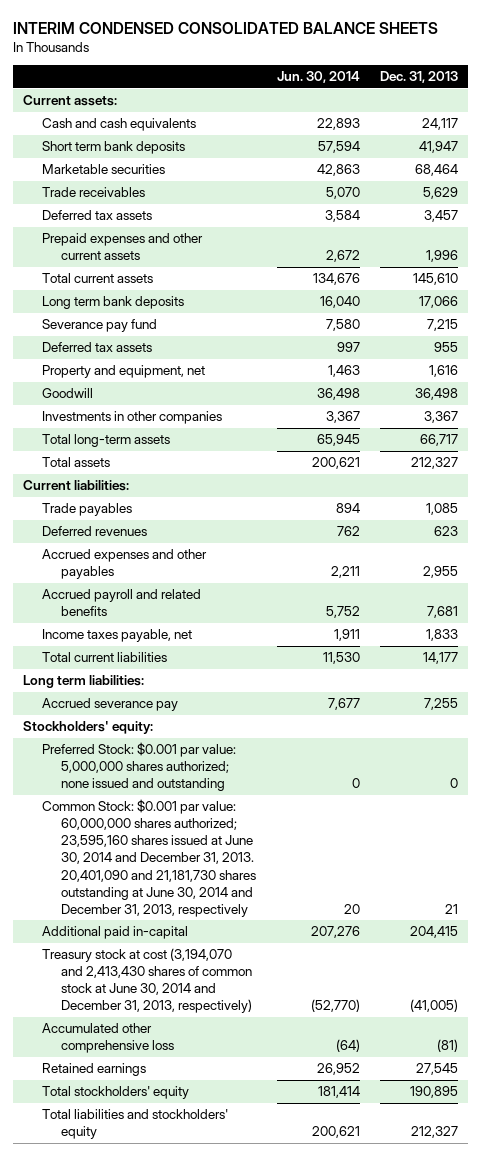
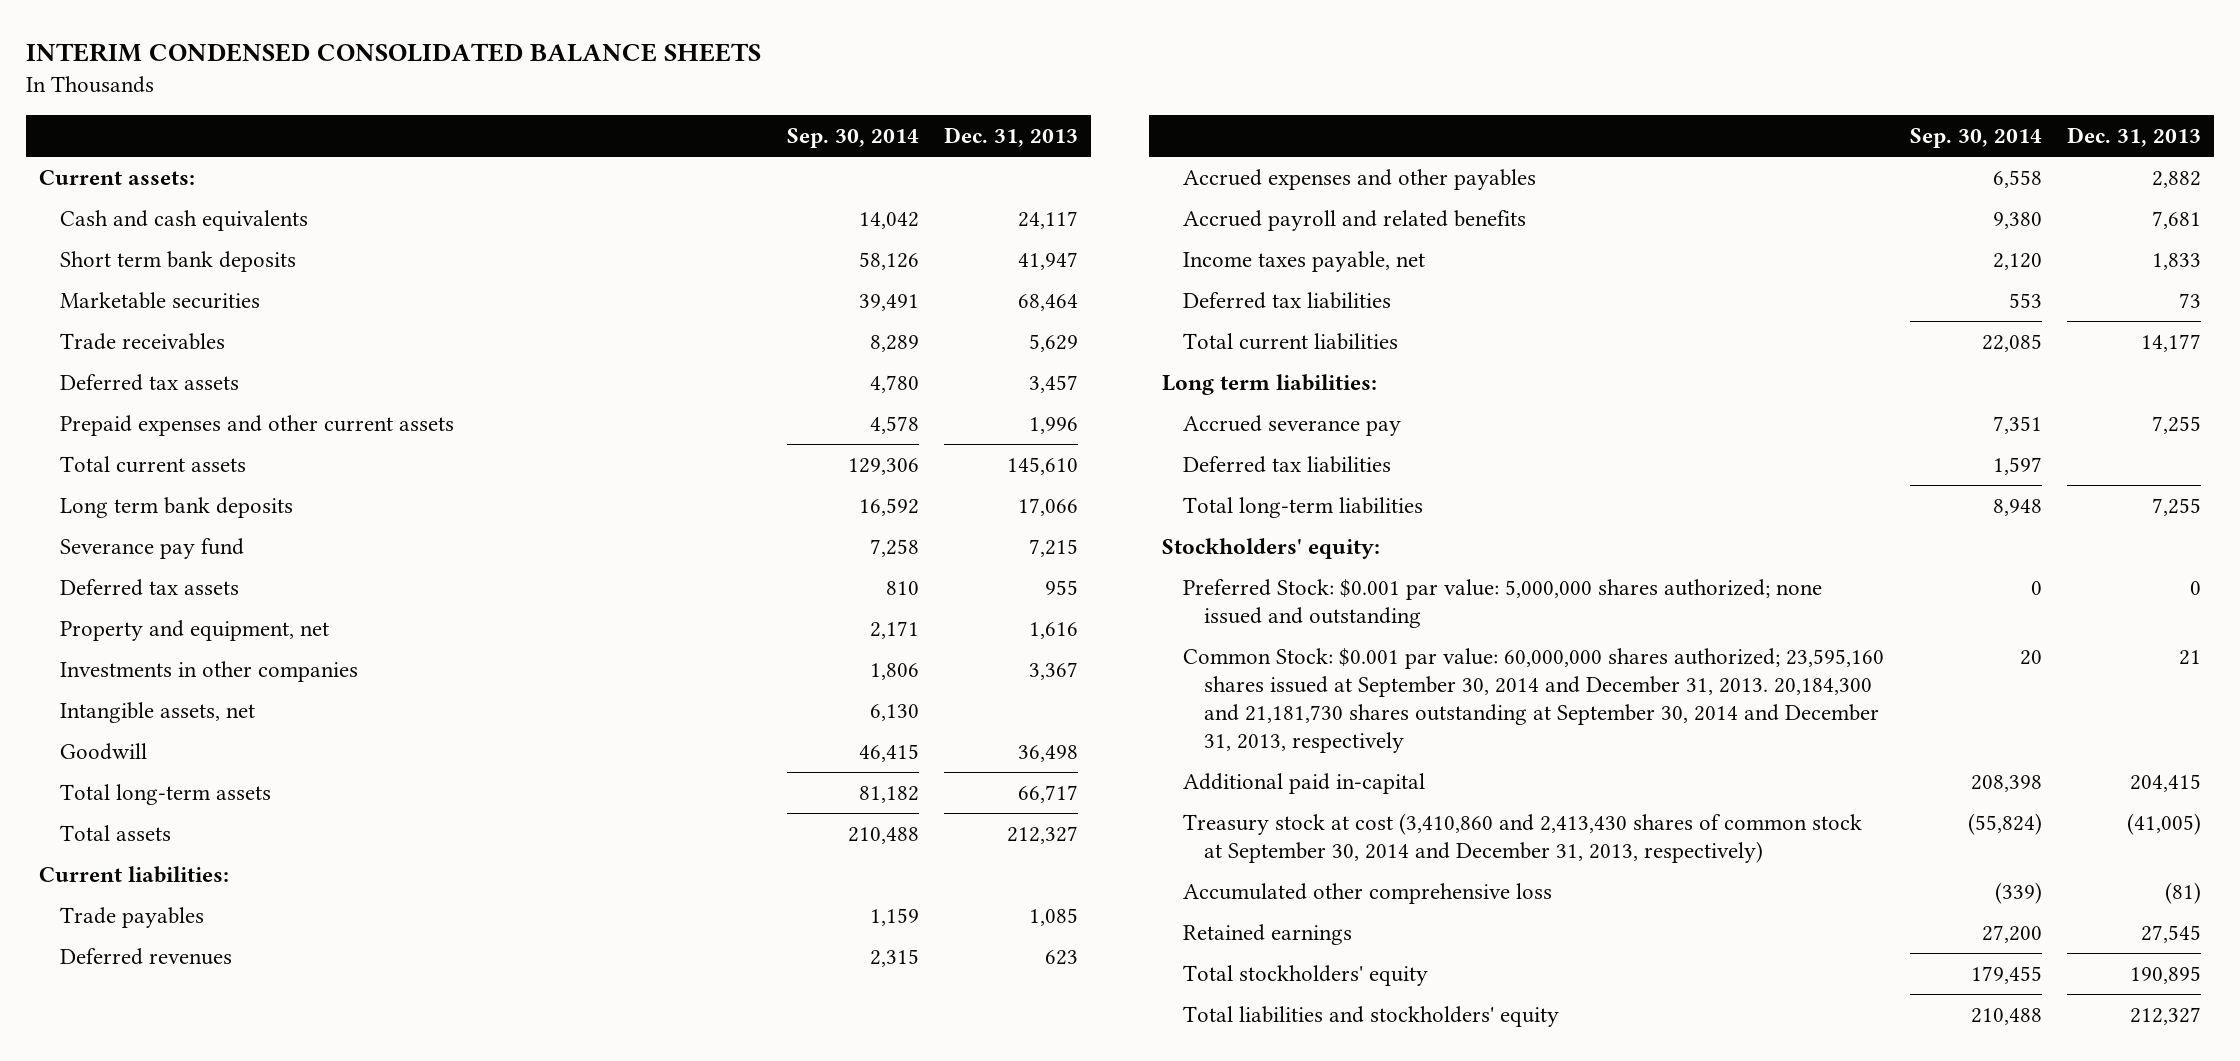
- | Jun. 30, 2014 | Dec. 31, 2013
+ | Sep. 30, 2014 | Dec. 31, 2013
+ Intangible assets, net | 6,130 |
moved down: Goodwill | 46,415 | 36,498
- Accrued expenses and other payables | 2,211 | 2,955
+ Accrued expenses and other payables | 6,558 | 2,882
+ Deferred tax liabilities | 553 | 73
+ Deferred tax liabilities | 1,597 |
+ Total long-term liabilities | 8,948 | 7,255
- Common Stock: $0.001 par value: 60,000,000 shares authorized; 23,595,160 shares issued at June 30, 2014 and December 31, 2013. 20,401,090 and 21,181,730 shares outstanding at June 30, 2014 and December 31, 2013, respectively | 20 | 21
+ Common Stock: $0.001 par value: 60,000,000 shares authorized; 23,595,160 shares issued at September 30, 2014 and December 31, 2013. 20,184,300 and 21,181,730 shares outstanding at September 30, 2014 and December 31, 2013, respectively | 20 | 21
- Treasury stock at cost (3,194,070 and 2,413,430 shares of common stock at June 30, 2014 and December 31, 2013, respectively) | (52,770) | (41,005)
+ Treasury stock at cost (3,410,860 and 2,413,430 shares of common stock at September 30, 2014 and December 31, 2013, respectively) | (55,824) | (41,005)

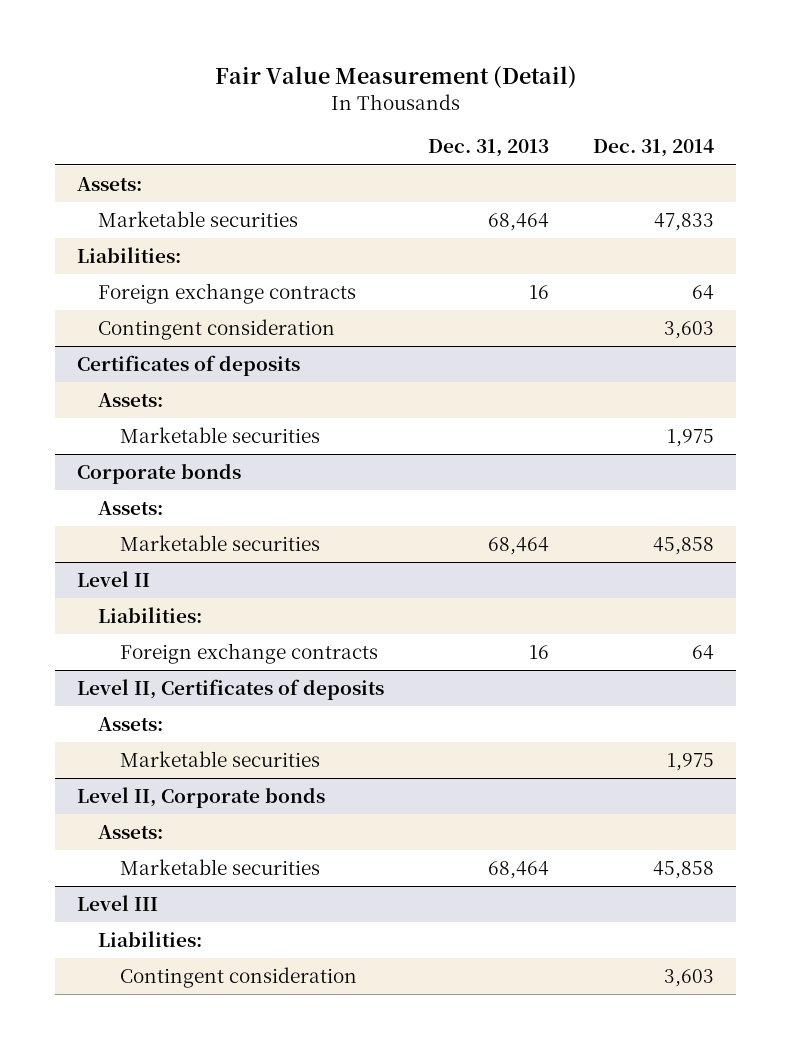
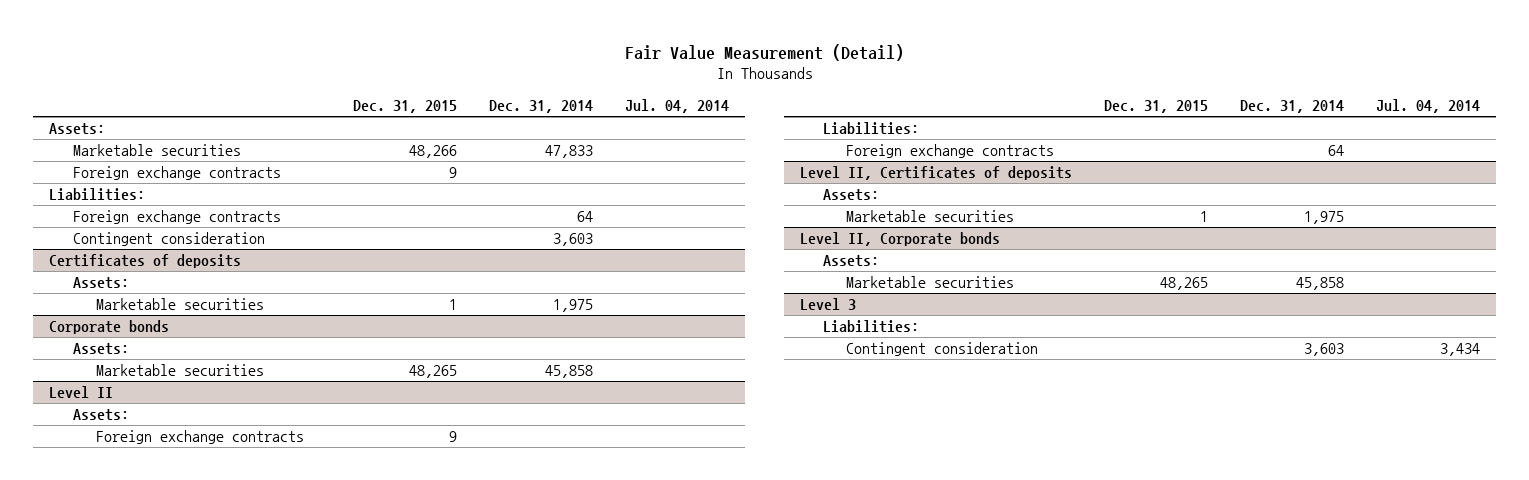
- | Dec. 31, 2013 | Dec. 31, 2014
+ | Dec. 31, 2015 | Dec. 31, 2014 | Jul. 04, 2014
+ Foreign exchange contracts | 9 | |
@ Level II
+ Assets:
+ Foreign exchange contracts | 9 | |
- Level III
+ Level 3

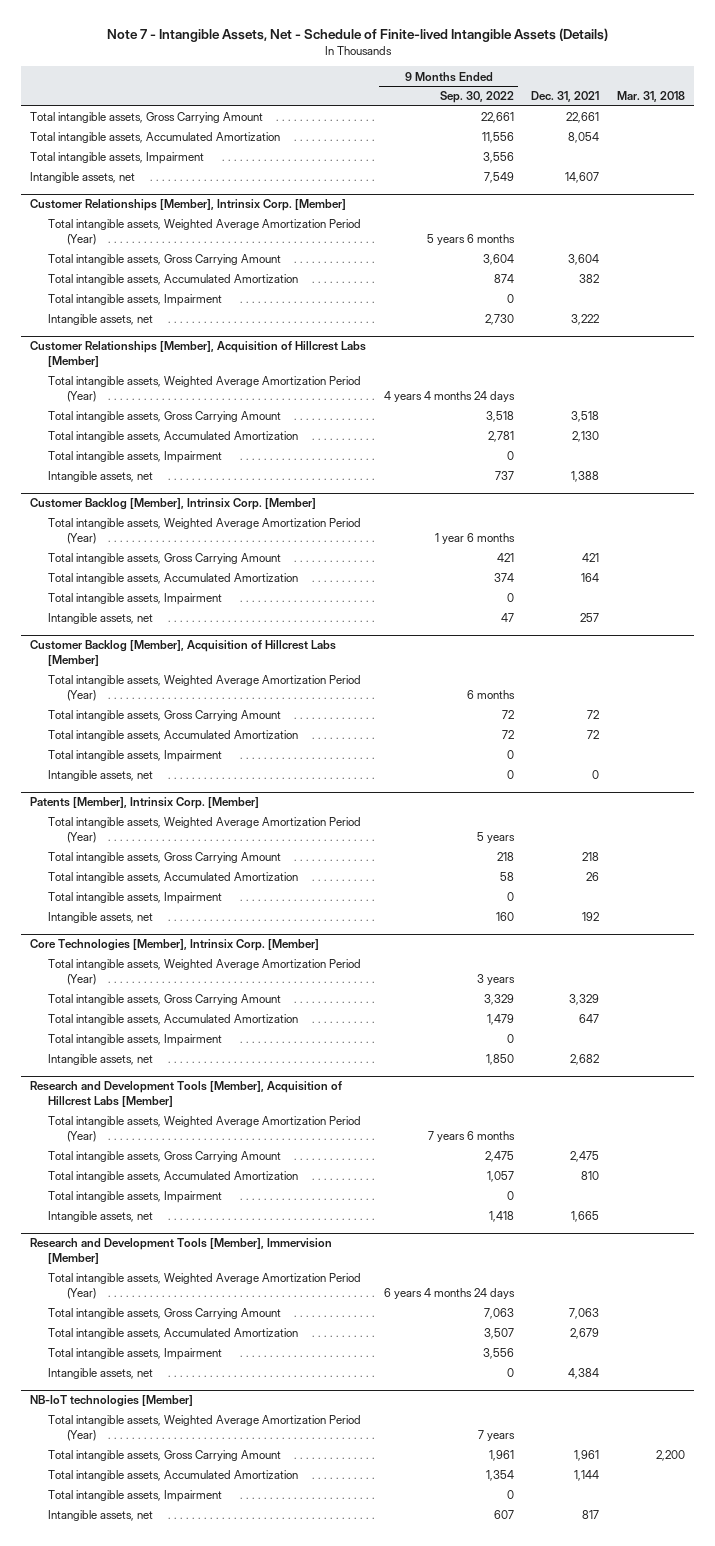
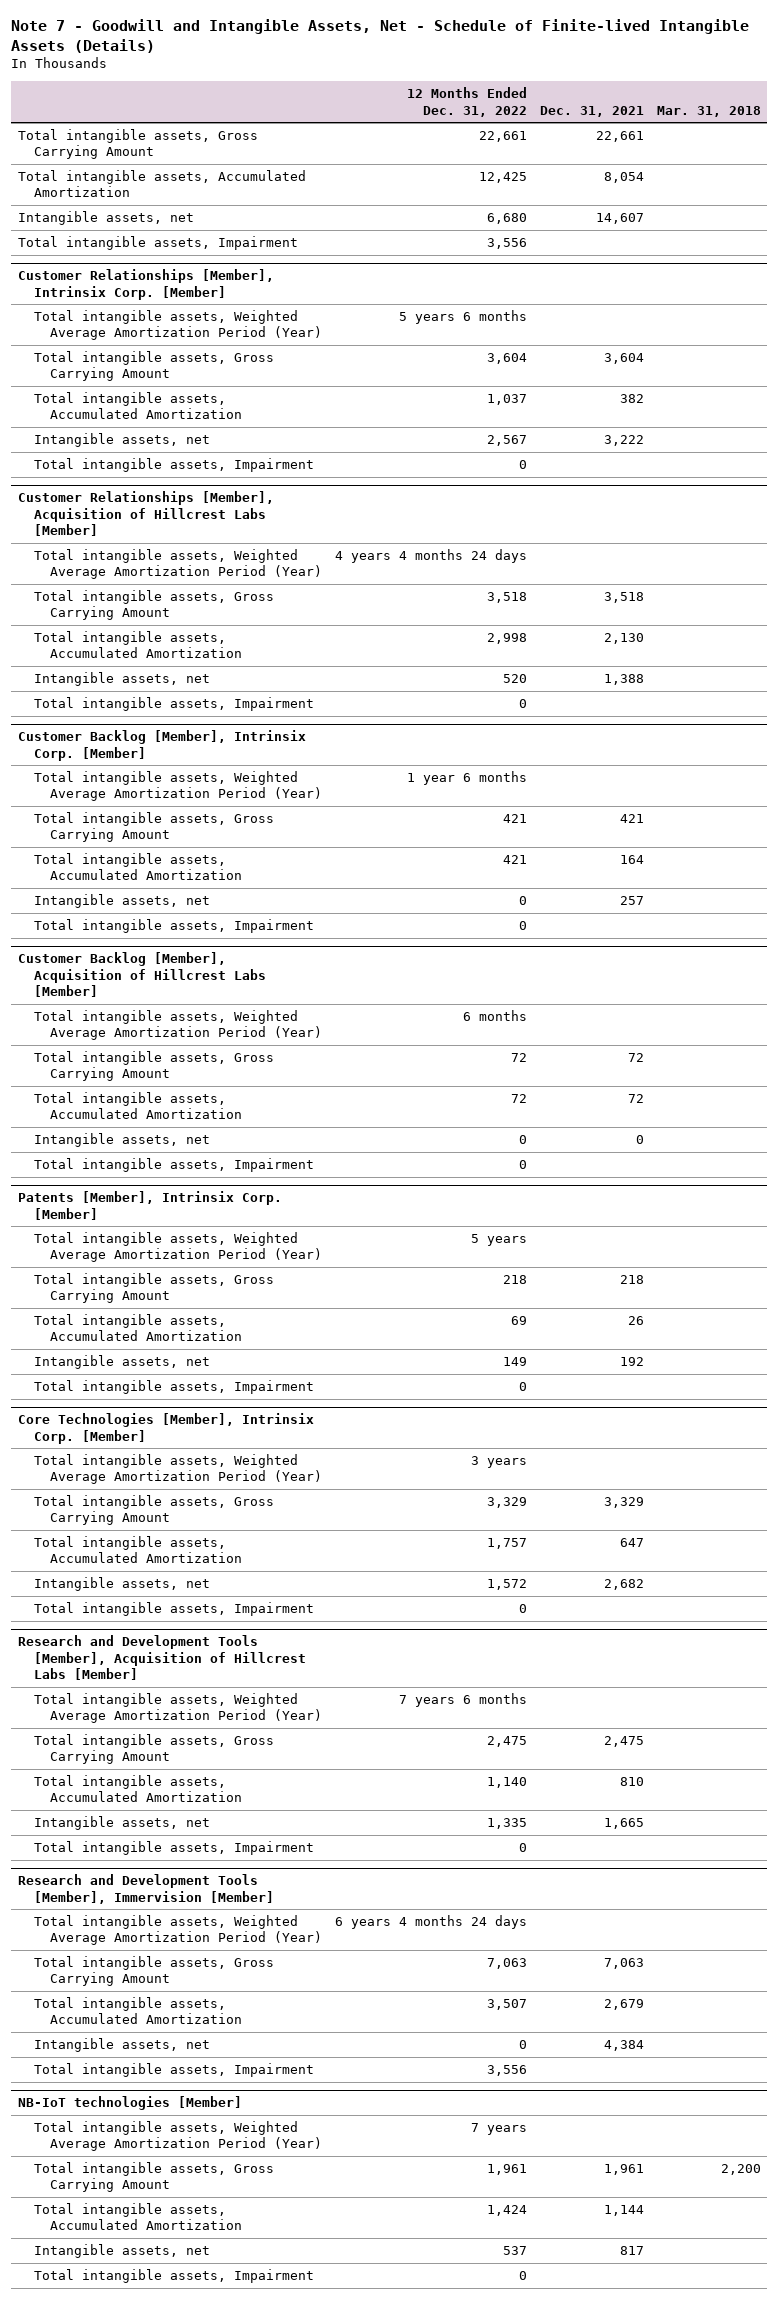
- Note 7 - Intangible Assets, Net - Schedule of Finite-lived Intangible Assets (Details)
+ Note 7 - Goodwill and Intangible Assets, Net - Schedule of Finite-lived Intangible Assets (Details)
- | 9 Months Ended Sep. 30, 2022 | Dec. 31, 2021 | Mar. 31, 2018
+ | 12 Months Ended Dec. 31, 2022 | Dec. 31, 2021 | Mar. 31, 2018
moved down: Total intangible assets, Impairment | 3,556 | |
@ Customer Relationships [Member], Intrinsix Corp. [Member]
moved down: Total intangible assets, Impairment | 0 | |
@ Customer Relationships [Member], Acquisition of Hillcrest Labs [Member]
moved down: Total intangible assets, Impairment | 0 | |
@ Customer Backlog [Member], Intrinsix Corp. [Member]
moved down: Total intangible assets, Impairment | 0 | |
@ Customer Backlog [Member], Acquisition of Hillcrest Labs [Member]
moved down: Total intangible assets, Impairment | 0 | |
@ Patents [Member], Intrinsix Corp. [Member]
moved down: Total intangible assets, Impairment | 0 | |
@ Core Technologies [Member], Intrinsix Corp. [Member]
moved down: Total intangible assets, Impairment | 0 | |
@ Research and Development Tools [Member], Acquisition of Hillcrest Labs [Member]
moved down: Total intangible assets, Impairment | 0 | |
@ Research and Development Tools [Member], Immervision [Member]
moved down: Total intangible assets, Impairment | 3,556 | |
@ NB-IoT technologies [Member]
moved down: Total intangible assets, Impairment | 0 | |

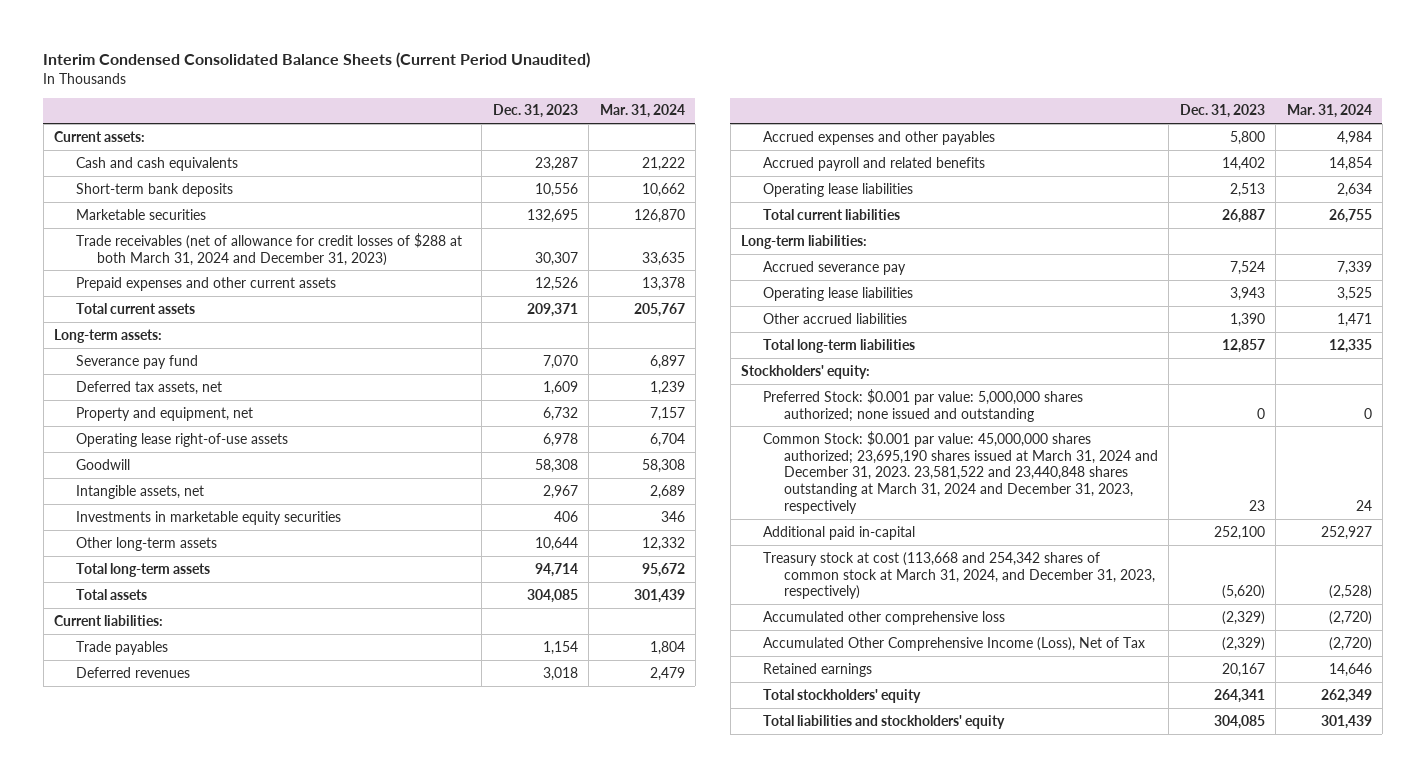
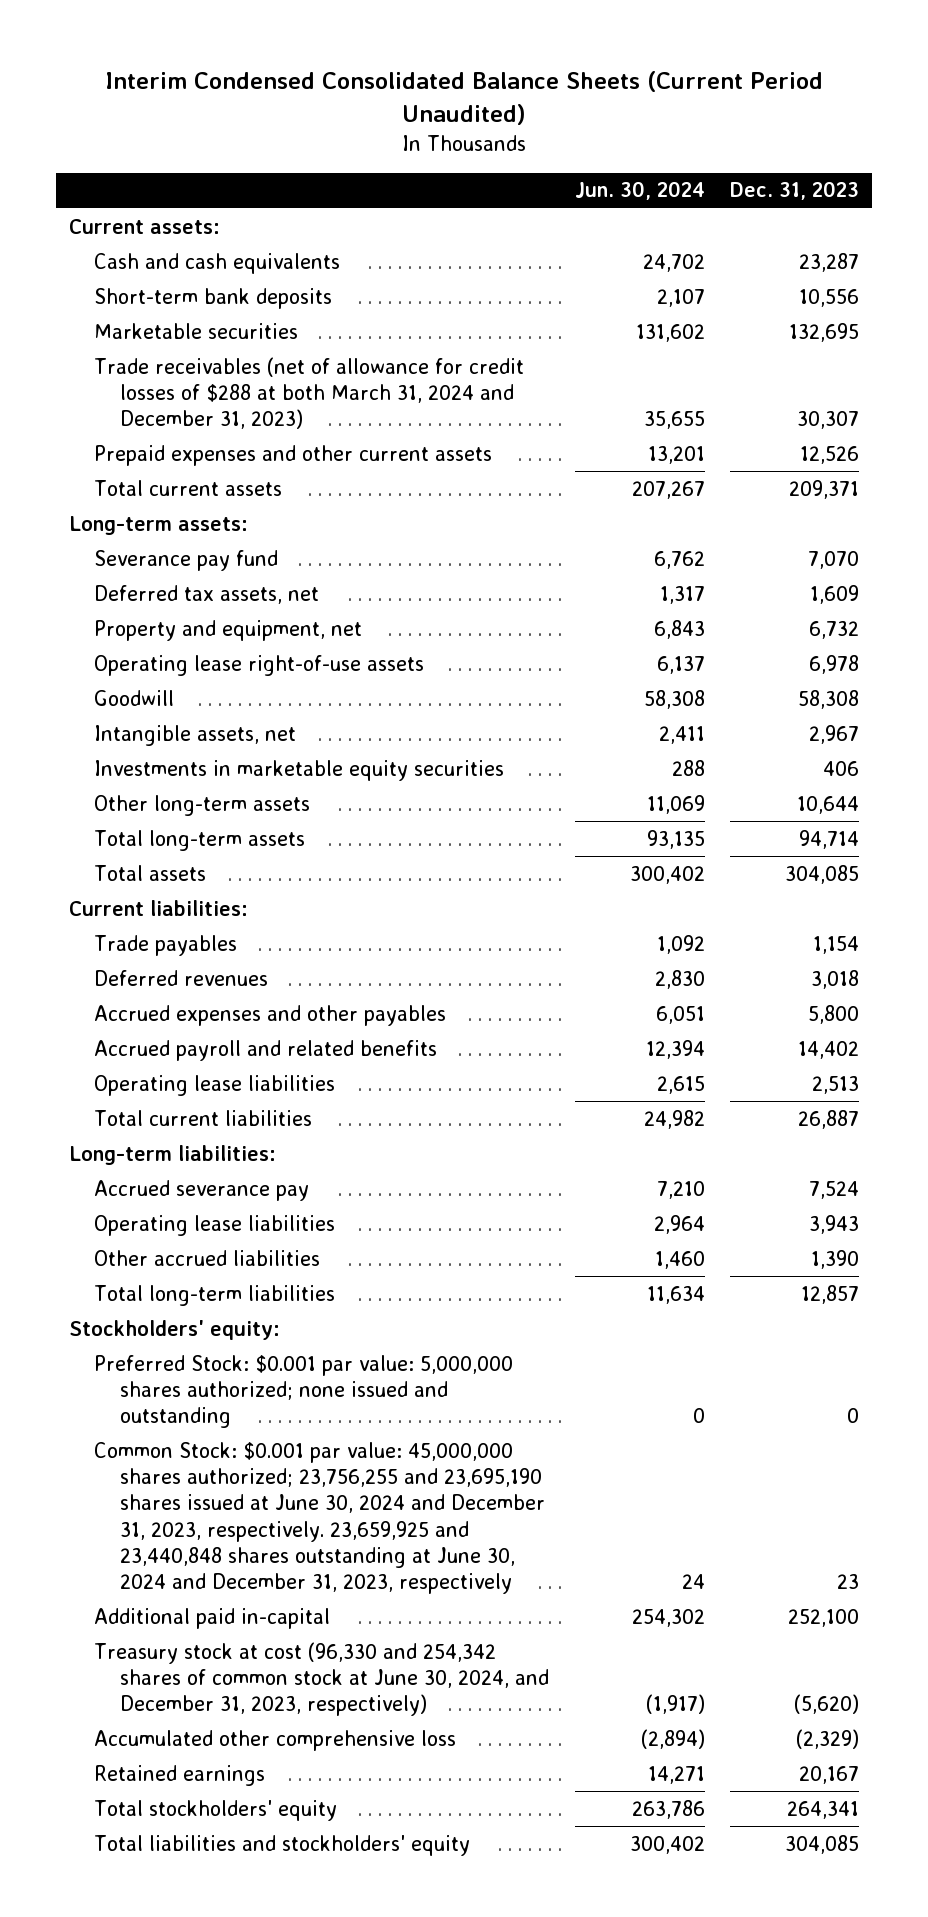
- | Dec. 31, 2023 | Mar. 31, 2024
+ | Jun. 30, 2024 | Dec. 31, 2023
- Common Stock: $0.001 par value: 45,000,000 shares authorized; 23,695,190 shares issued at March 31, 2024 and December 31, 2023. 23,581,522 and 23,440,848 shares outstanding at March 31, 2024 and December 31, 2023, respectively | 23 | 24
+ Common Stock: $0.001 par value: 45,000,000 shares authorized; 23,756,255 and 23,695,190 shares issued at June 30, 2024 and December 31, 2023, respectively. 23,659,925 and 23,440,848 shares outstanding at June 30, 2024 and December 31, 2023, respectively | 24 | 23
- Treasury stock at cost (113,668 and 254,342 shares of common stock at March 31, 2024, and December 31, 2023, respectively) | (5,620) | (2,528)
+ Treasury stock at cost (96,330 and 254,342 shares of common stock at June 30, 2024, and December 31, 2023, respectively) | (1,917) | (5,620)
- Accumulated Other Comprehensive Income (Loss), Net of Tax | (2,329) | (2,720)

